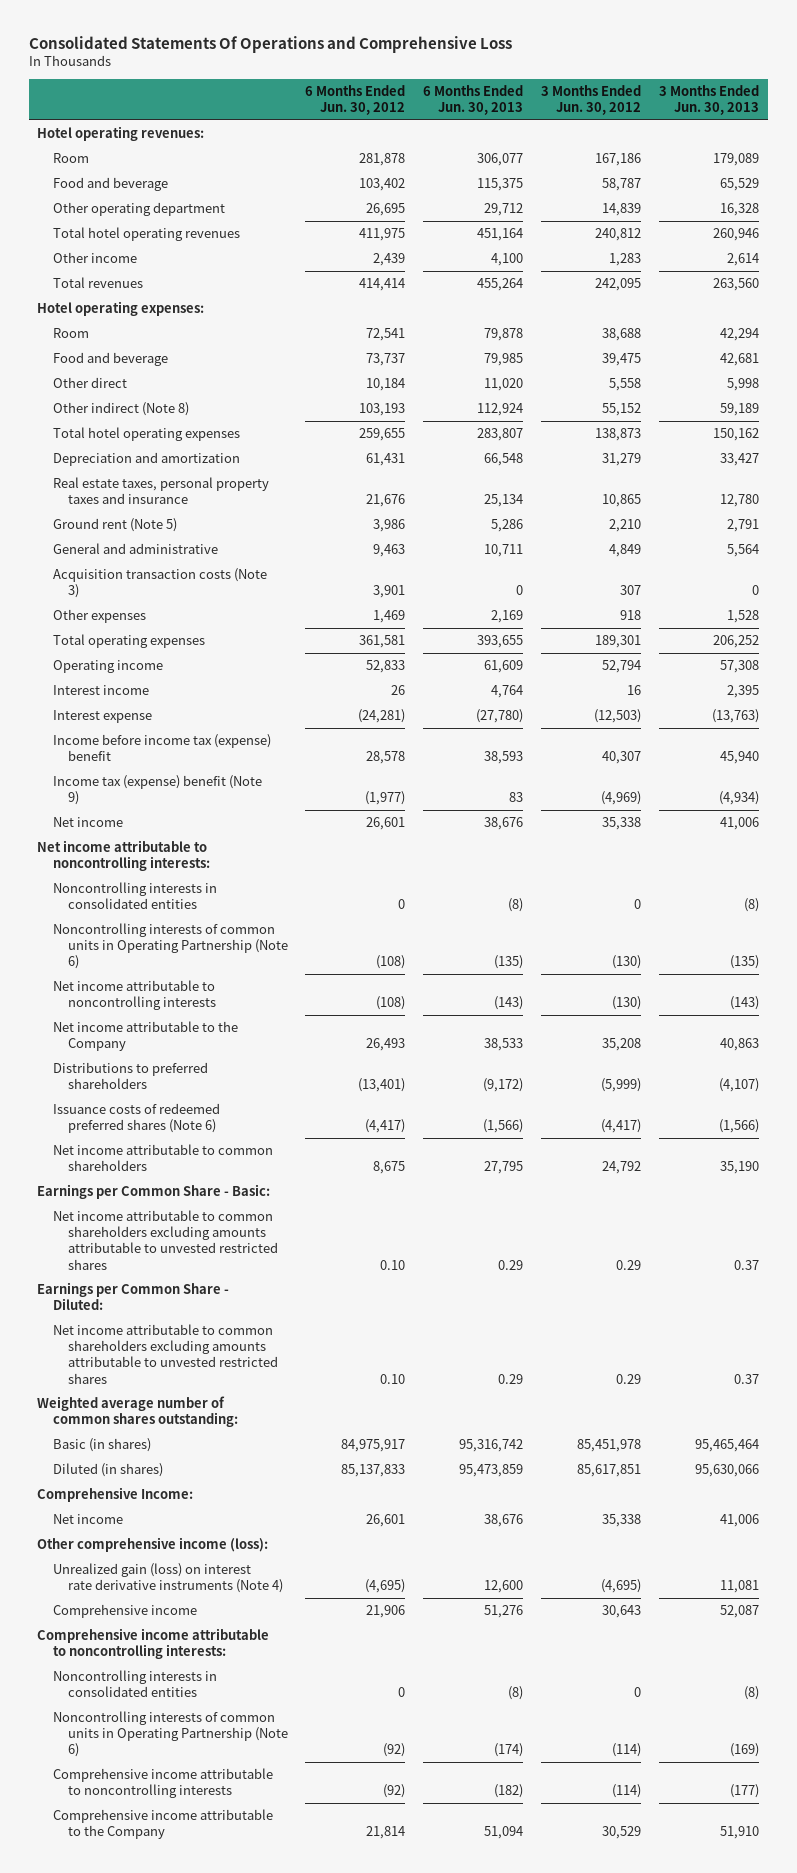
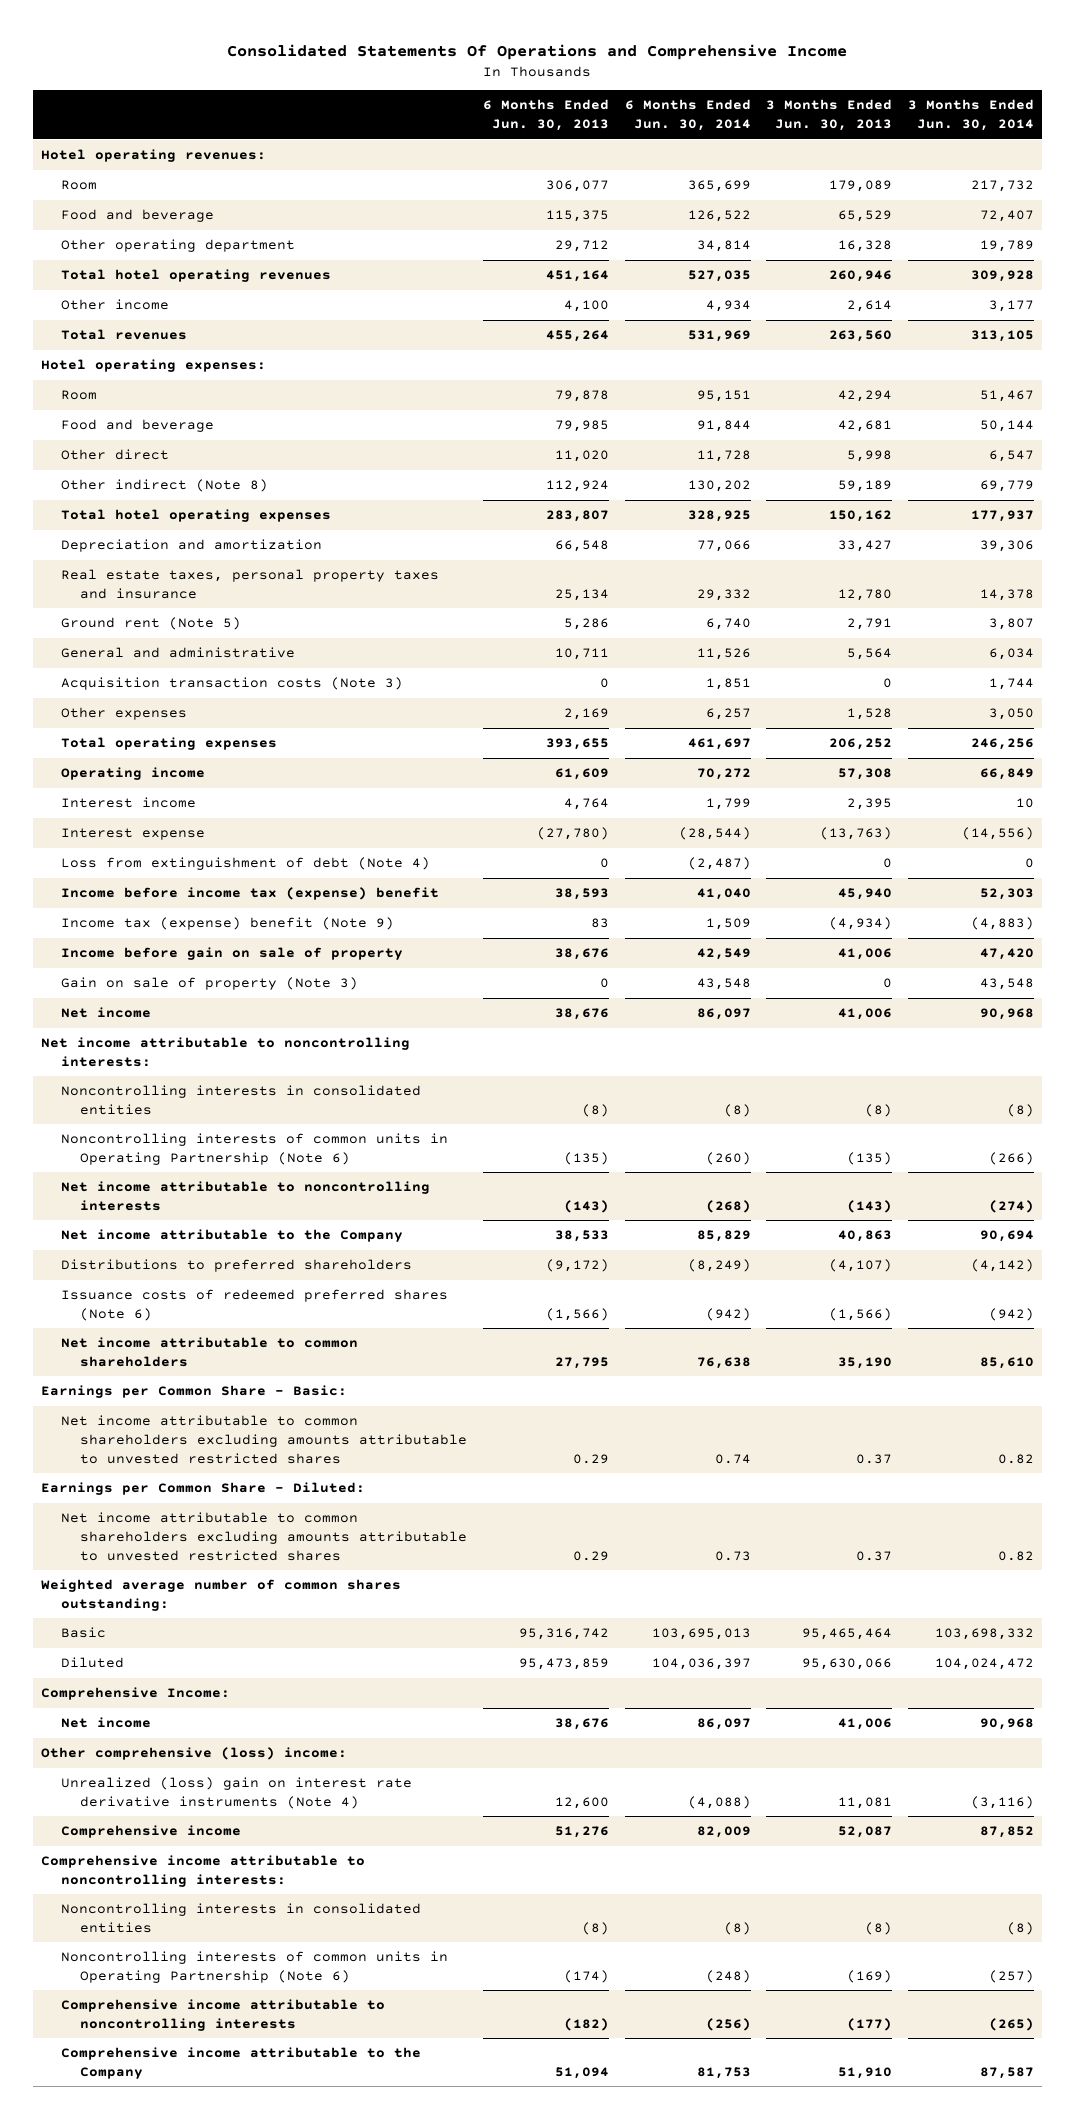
- Consolidated Statements Of Operations and Comprehensive Loss
+ Consolidated Statements Of Operations and Comprehensive Income
- | 6 Months Ended Jun. 30, 2012 | 6 Months Ended Jun. 30, 2013 | 3 Months Ended Jun. 30, 2012 | 3 Months Ended Jun. 30, 2013
+ | 6 Months Ended Jun. 30, 2013 | 6 Months Ended Jun. 30, 2014 | 3 Months Ended Jun. 30, 2013 | 3 Months Ended Jun. 30, 2014
+ Loss from extinguishment of debt (Note 4) | 0 | (2,487) | 0 | 0
+ Income before gain on sale of property | 38,676 | 42,549 | 41,006 | 47,420
+ Gain on sale of property (Note 3) | 0 | 43,548 | 0 | 43,548
- Basic (in shares) | 84,975,917 | 95,316,742 | 85,451,978 | 95,465,464
- Diluted (in shares) | 85,137,833 | 95,473,859 | 85,617,851 | 95,630,066
+ Basic | 95,316,742 | 103,695,013 | 95,465,464 | 103,698,332
+ Diluted | 95,473,859 | 104,036,397 | 95,630,066 | 104,024,472
- Other comprehensive income (loss):
- Unrealized gain (loss) on interest rate derivative instruments (Note 4) | (4,695) | 12,600 | (4,695) | 11,081
+ Other comprehensive (loss) income:
+ Unrealized (loss) gain on interest rate derivative instruments (Note 4) | 12,600 | (4,088) | 11,081 | (3,116)

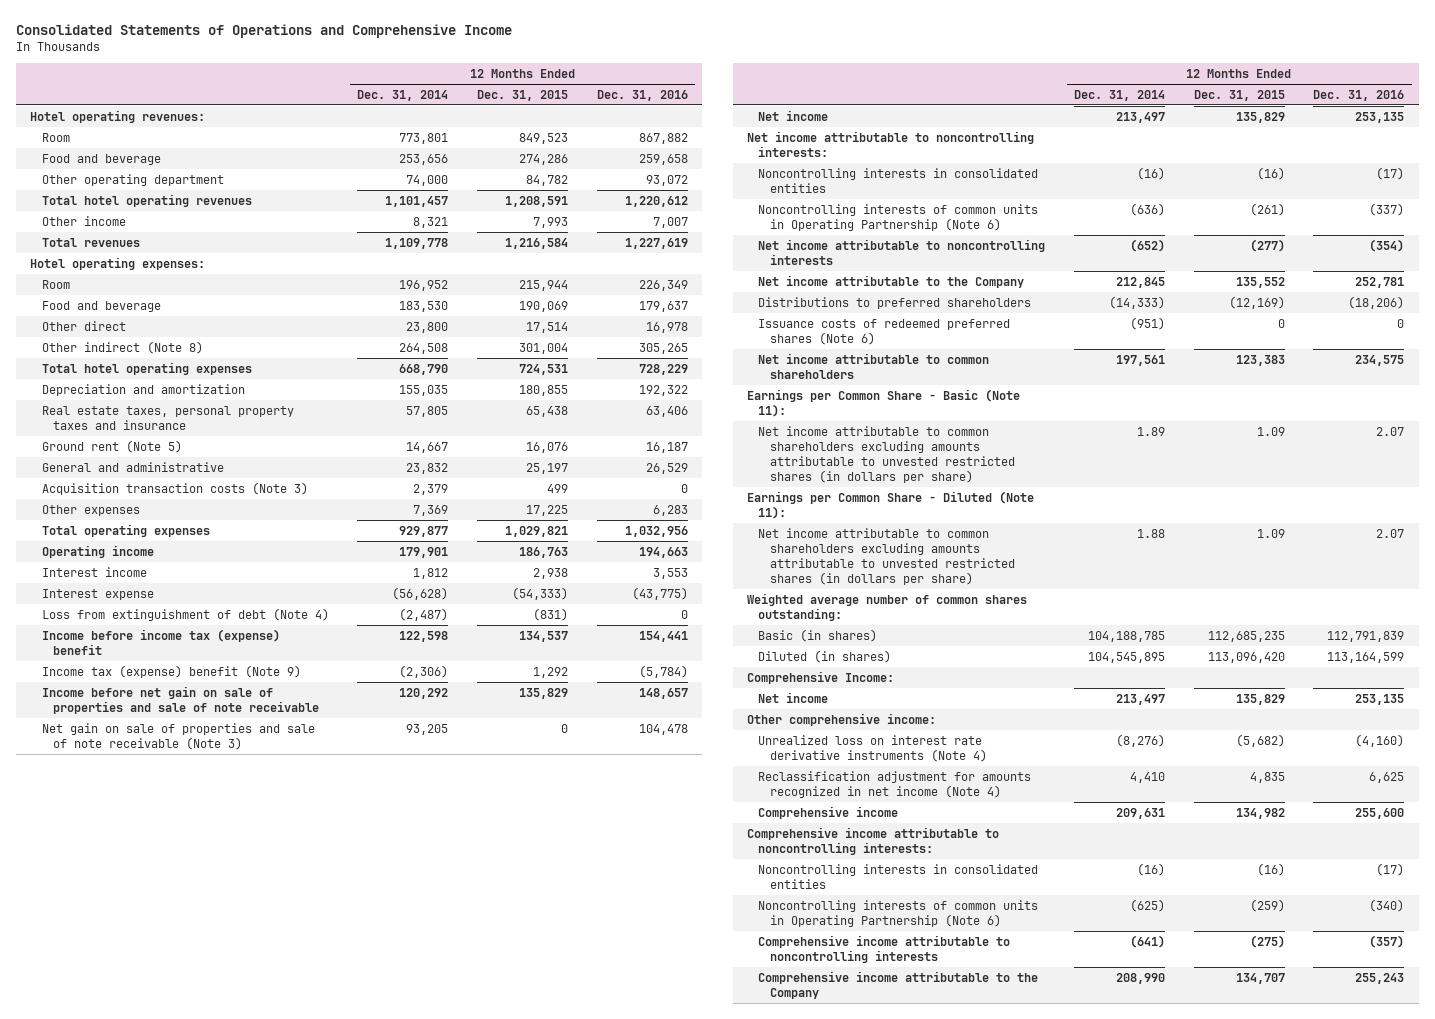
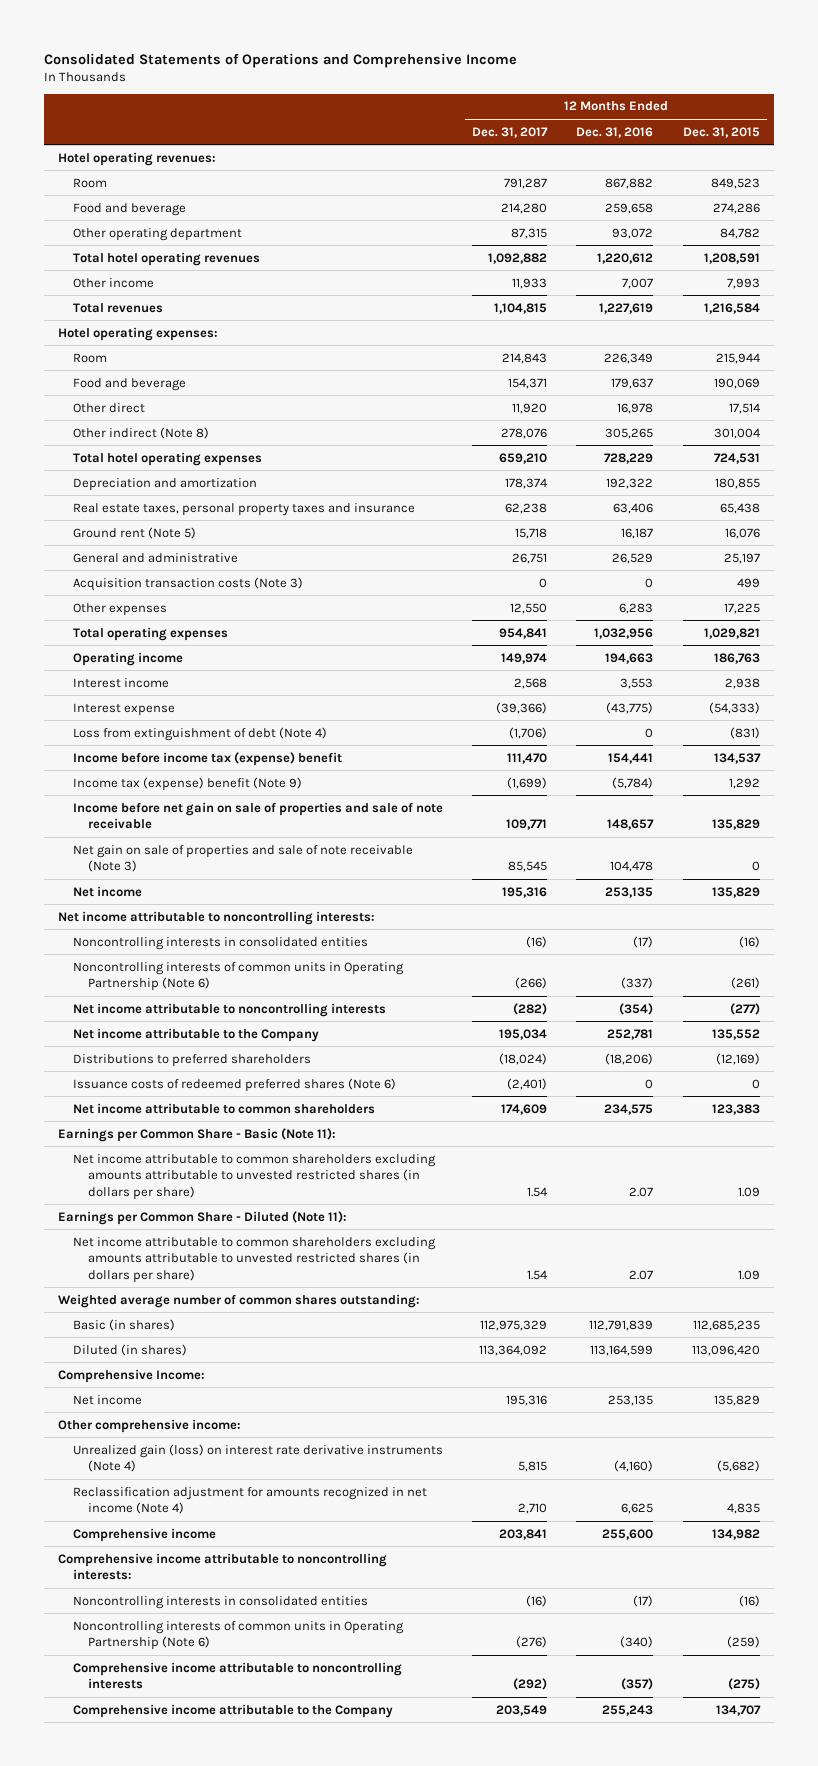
- | 12 Months Ended Dec. 31, 2014 | 12 Months Ended Dec. 31, 2015 | 12 Months Ended Dec. 31, 2016
+ | 12 Months Ended Dec. 31, 2017 | 12 Months Ended Dec. 31, 2016 | 12 Months Ended Dec. 31, 2015
- Unrealized loss on interest rate derivative instruments (Note 4) | (8,276) | (5,682) | (4,160)
+ Unrealized gain (loss) on interest rate derivative instruments (Note 4) | 5,815 | (4,160) | (5,682)

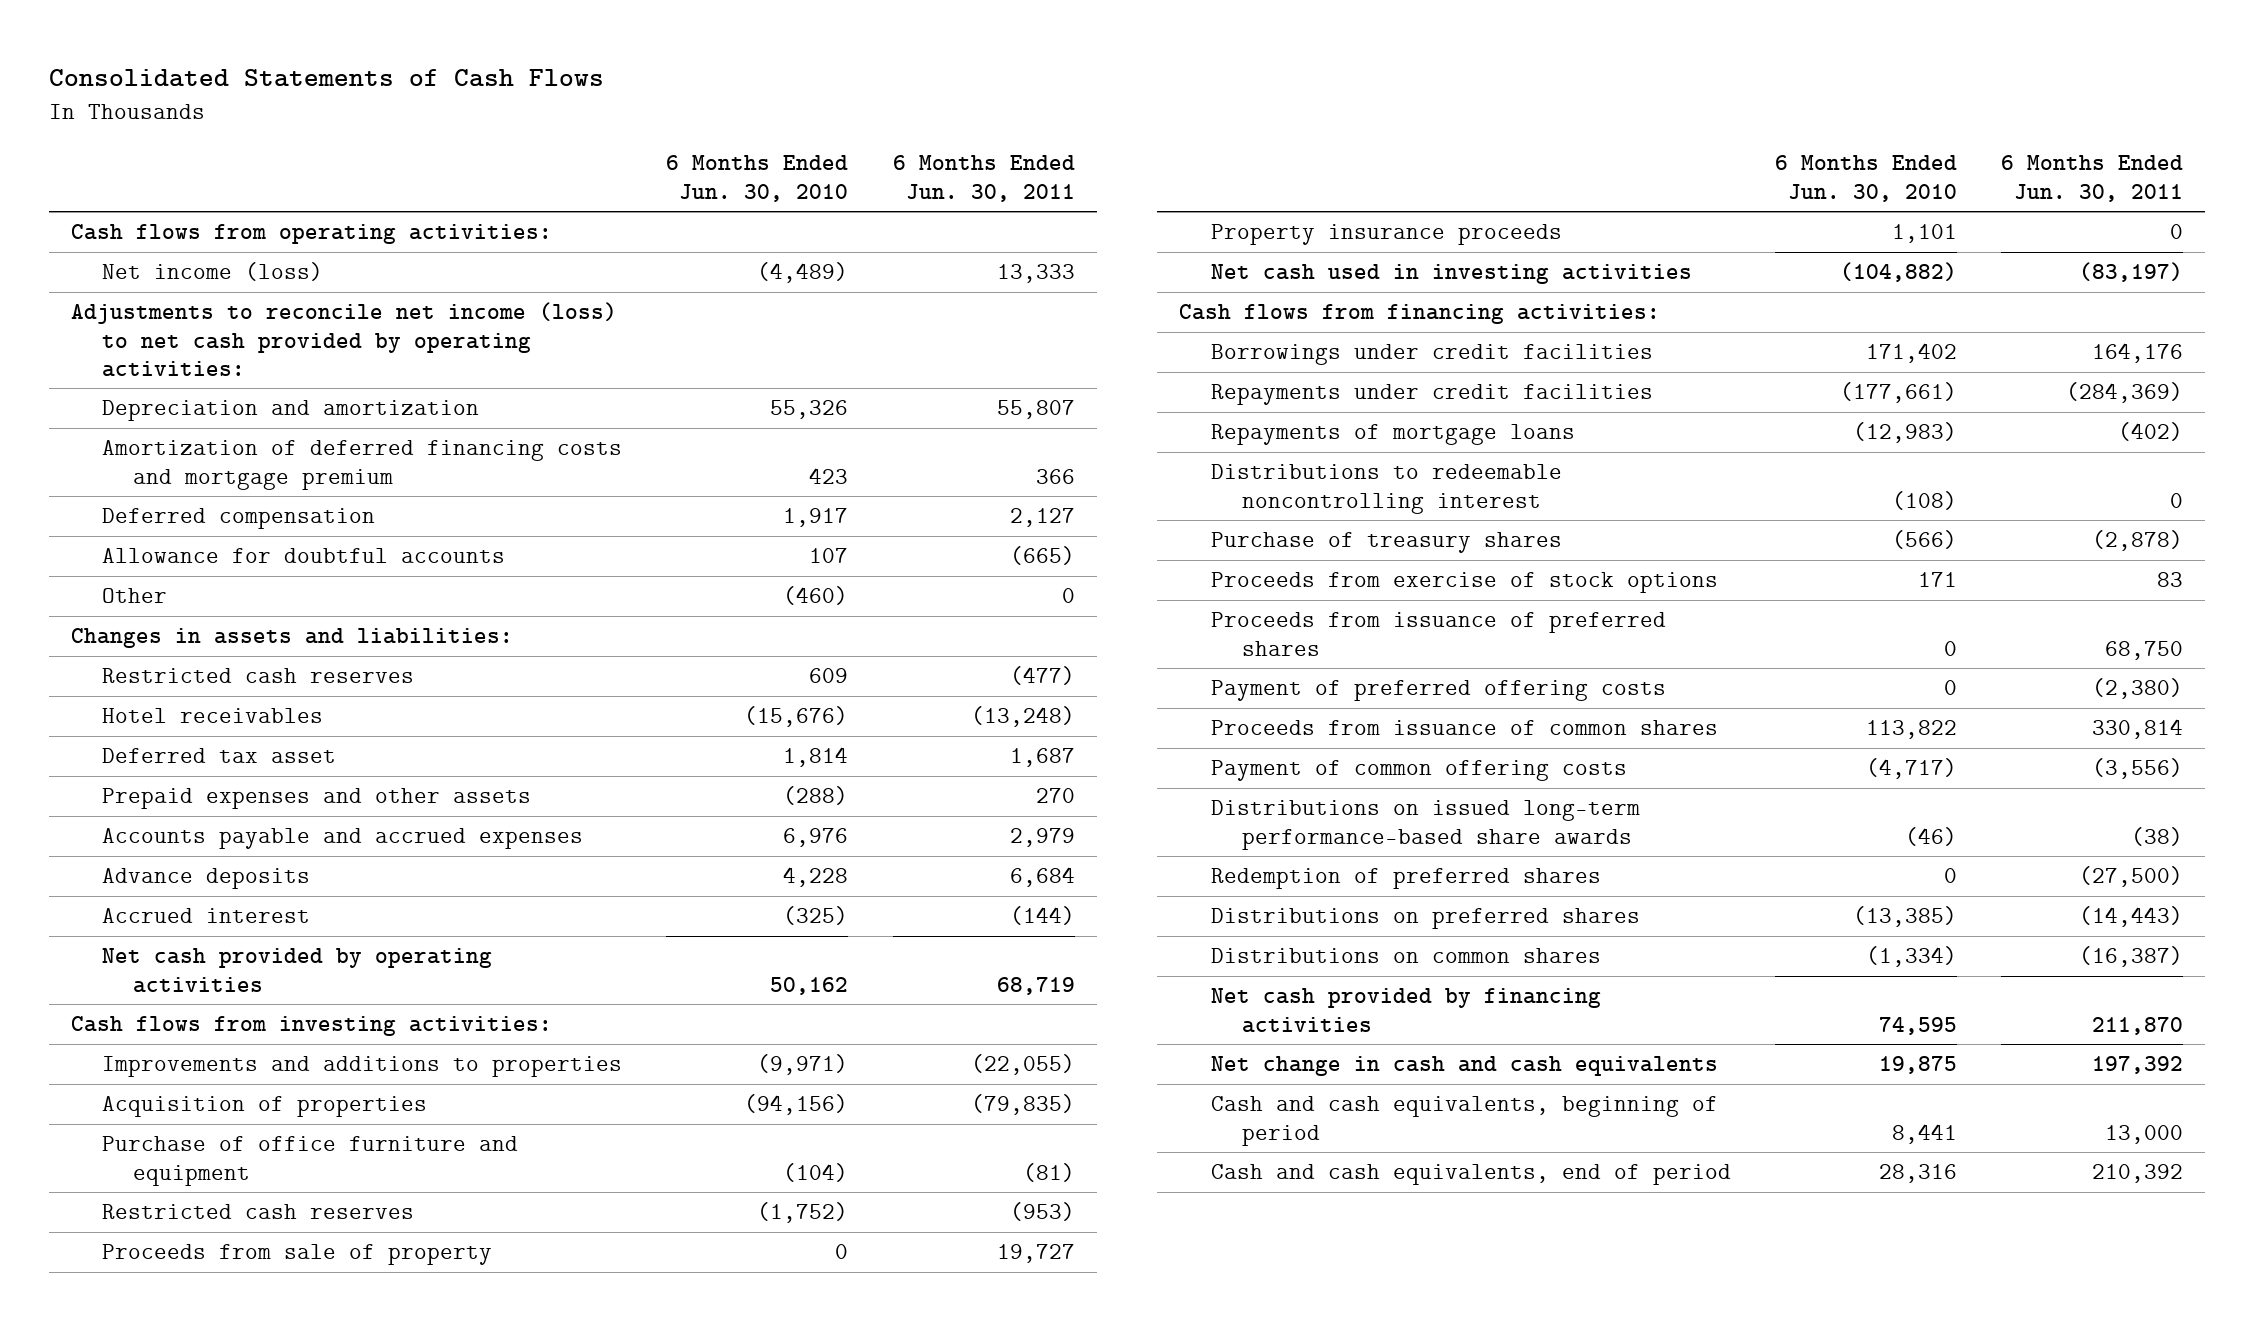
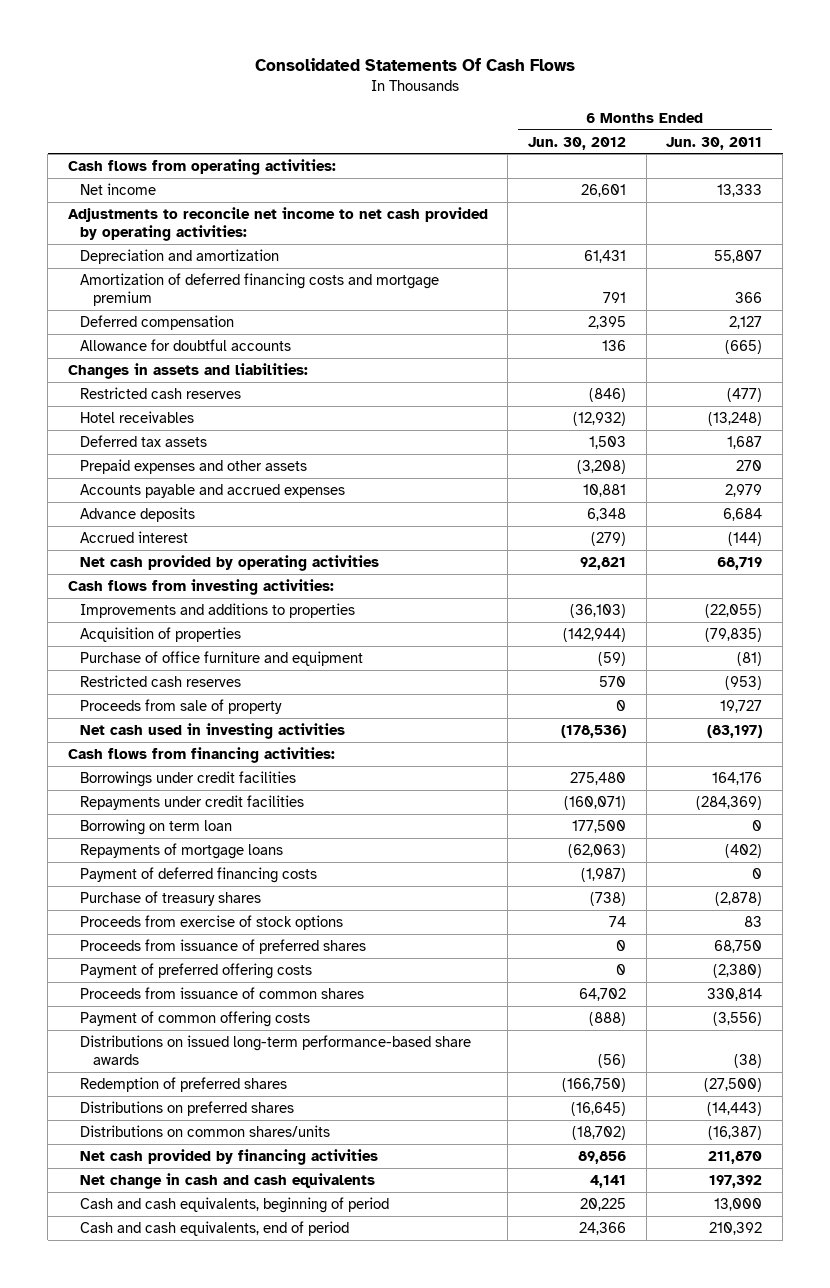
- Consolidated Statements of Cash Flows
+ Consolidated Statements Of Cash Flows
- | 6 Months Ended Jun. 30, 2010 | 6 Months Ended Jun. 30, 2011
+ | 6 Months Ended Jun. 30, 2012 | 6 Months Ended Jun. 30, 2011
- Net income (loss) | (4,489) | 13,333
- Adjustments to reconcile net income (loss) to net cash provided by operating activities:
+ Net income | 26,601 | 13,333
+ Adjustments to reconcile net income to net cash provided by operating activities:
- Other | (460) | 0
- Deferred tax asset | 1,814 | 1,687
+ Deferred tax assets | 1,503 | 1,687
- Property insurance proceeds | 1,101 | 0
+ Borrowing on term loan | 177,500 | 0
- Distributions to redeemable noncontrolling interest | (108) | 0
+ Payment of deferred financing costs | (1,987) | 0
- Distributions on common shares | (1,334) | (16,387)
+ Distributions on common shares/units | (18,702) | (16,387)

